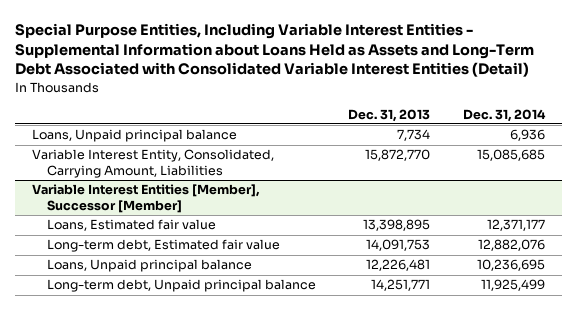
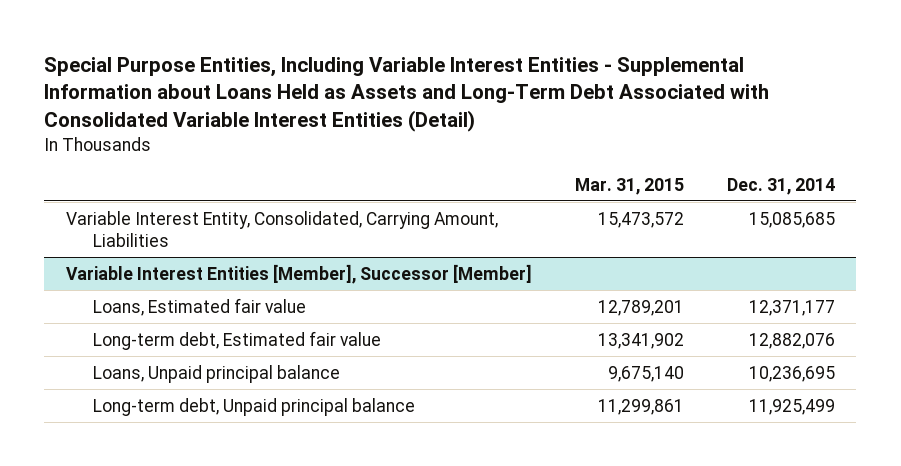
- | Dec. 31, 2013 | Dec. 31, 2014
+ | Mar. 31, 2015 | Dec. 31, 2014
- Loans, Unpaid principal balance | 7,734 | 6,936

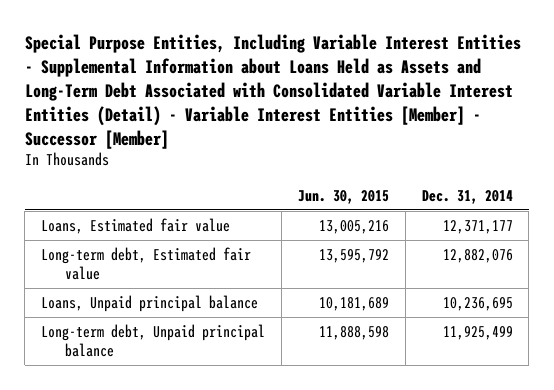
- Special Purpose Entities, Including Variable Interest Entities - Supplemental Information about Loans Held as Assets and Long-Term Debt Associated with Consolidated Variable Interest Entities (Detail)
+ Special Purpose Entities, Including Variable Interest Entities - Supplemental Information about Loans Held as Assets and Long-Term Debt Associated with Consolidated Variable Interest Entities (Detail) - Variable Interest Entities [Member] - Successor [Member]
- | Mar. 31, 2015 | Dec. 31, 2014
+ | Jun. 30, 2015 | Dec. 31, 2014
- Variable Interest Entity, Consolidated, Carrying Amount, Liabilities | 15,473,572 | 15,085,685
- Variable Interest Entities [Member], Successor [Member]

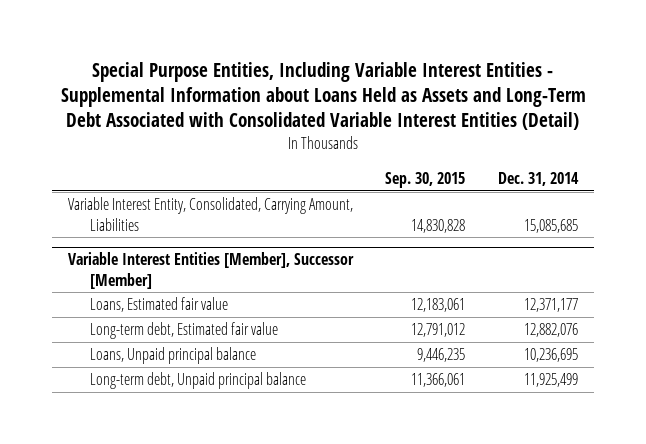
- Special Purpose Entities, Including Variable Interest Entities - Supplemental Information about Loans Held as Assets and Long-Term Debt Associated with Consolidated Variable Interest Entities (Detail) - Variable Interest Entities [Member] - Successor [Member]
+ Special Purpose Entities, Including Variable Interest Entities - Supplemental Information about Loans Held as Assets and Long-Term Debt Associated with Consolidated Variable Interest Entities (Detail)
- | Jun. 30, 2015 | Dec. 31, 2014
+ | Sep. 30, 2015 | Dec. 31, 2014
+ Variable Interest Entity, Consolidated, Carrying Amount, Liabilities | 14,830,828 | 15,085,685
+ Variable Interest Entities [Member], Successor [Member]

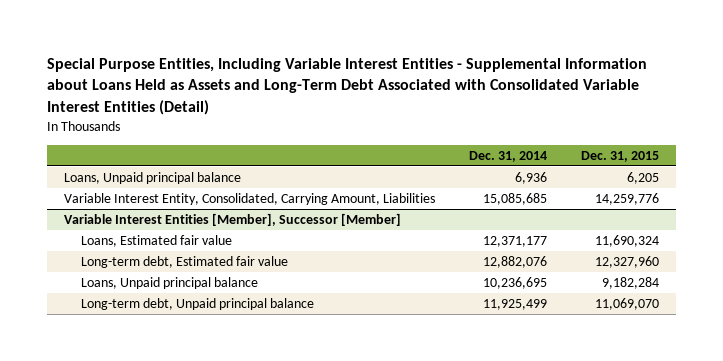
- | Sep. 30, 2015 | Dec. 31, 2014
+ | Dec. 31, 2014 | Dec. 31, 2015
+ Loans, Unpaid principal balance | 6,936 | 6,205

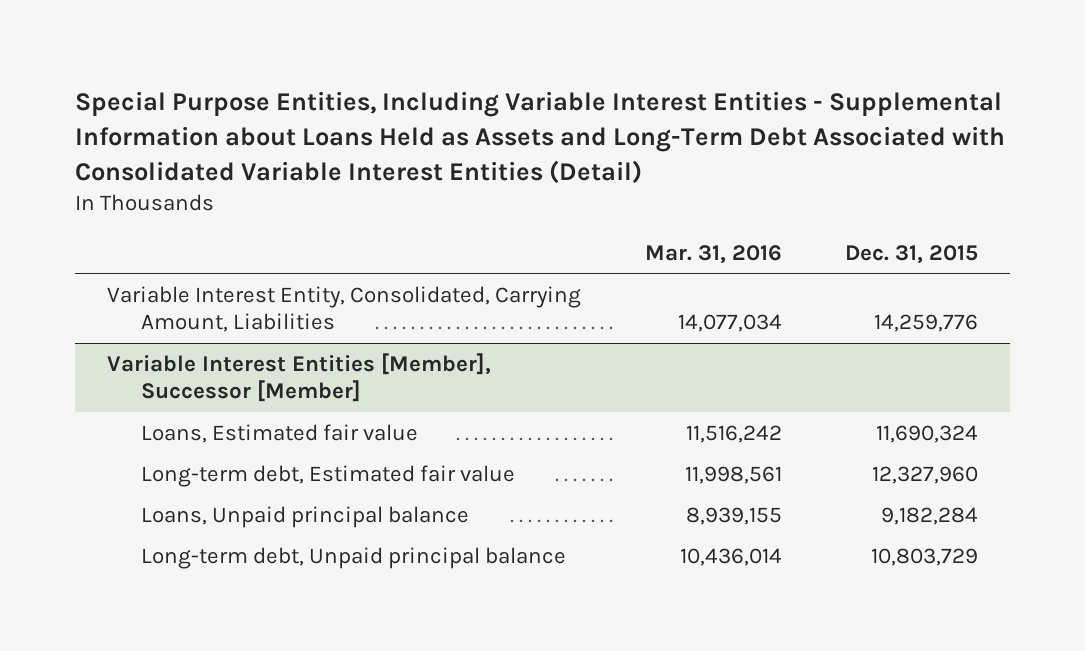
- | Dec. 31, 2014 | Dec. 31, 2015
+ | Mar. 31, 2016 | Dec. 31, 2015
- Loans, Unpaid principal balance | 6,936 | 6,205
@ Variable Interest Entities [Member], Successor [Member]
- Long-term debt, Unpaid principal balance | 11,925,499 | 11,069,070
+ Long-term debt, Unpaid principal balance | 10,436,014 | 10,803,729

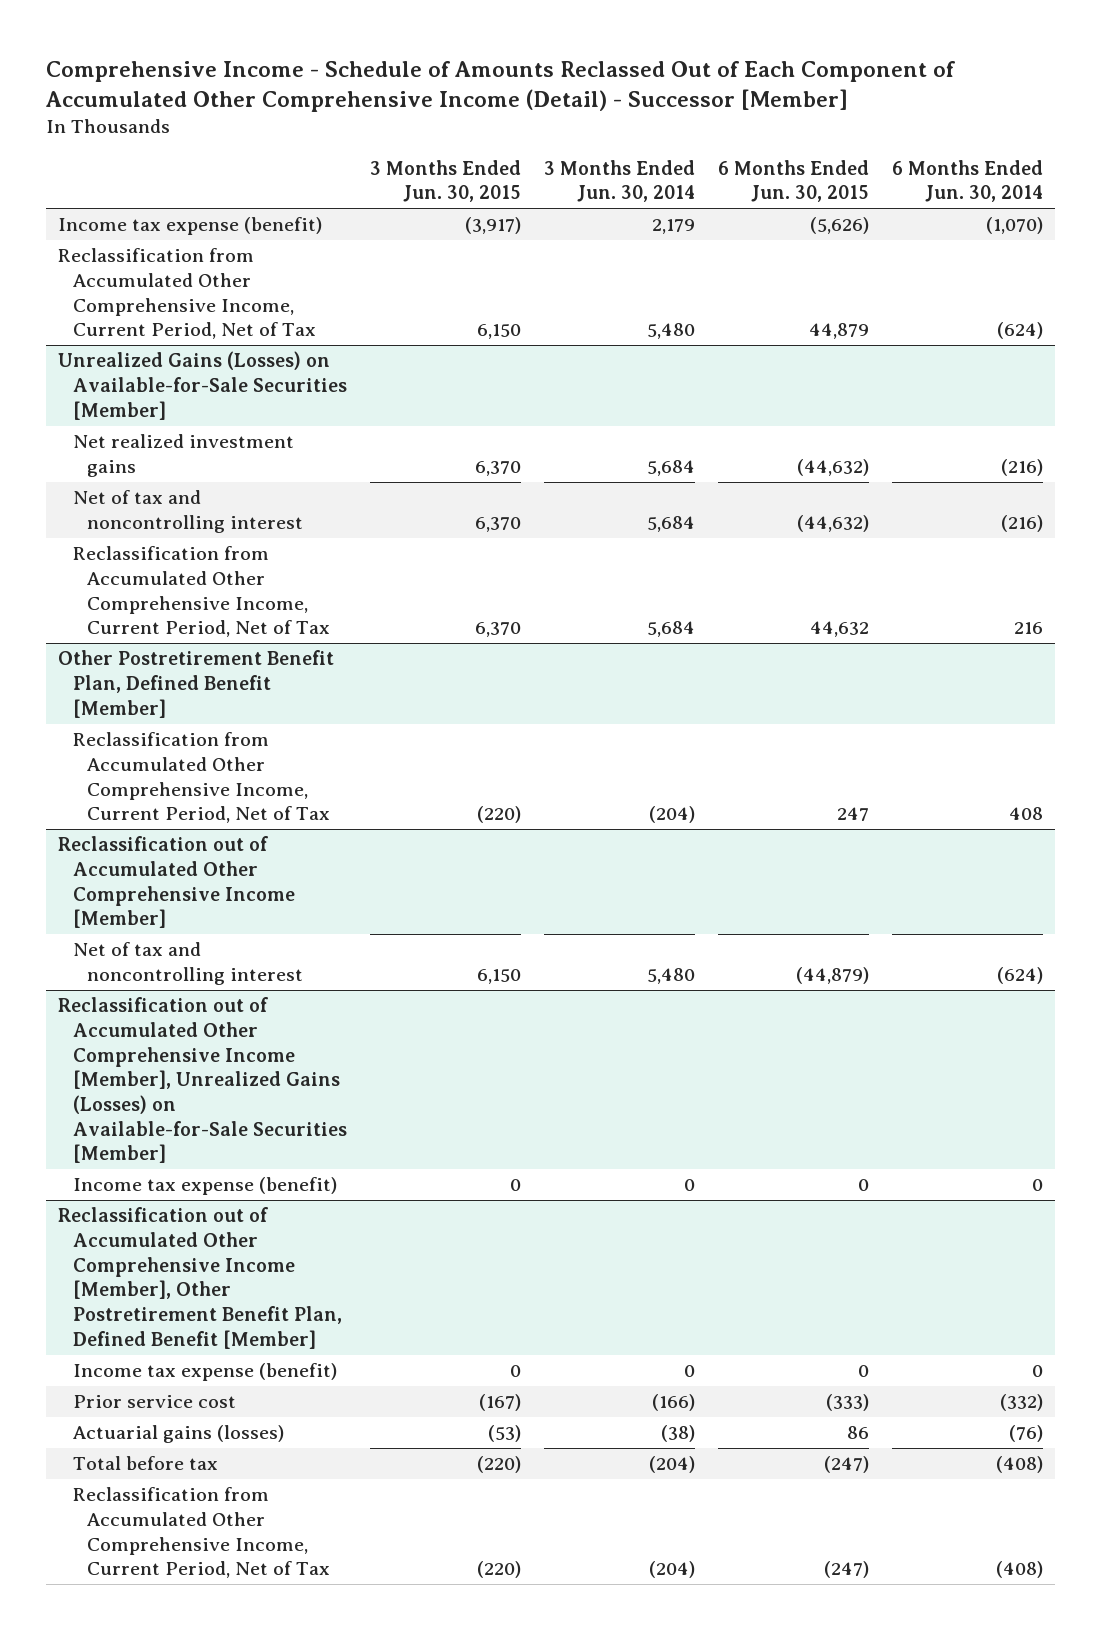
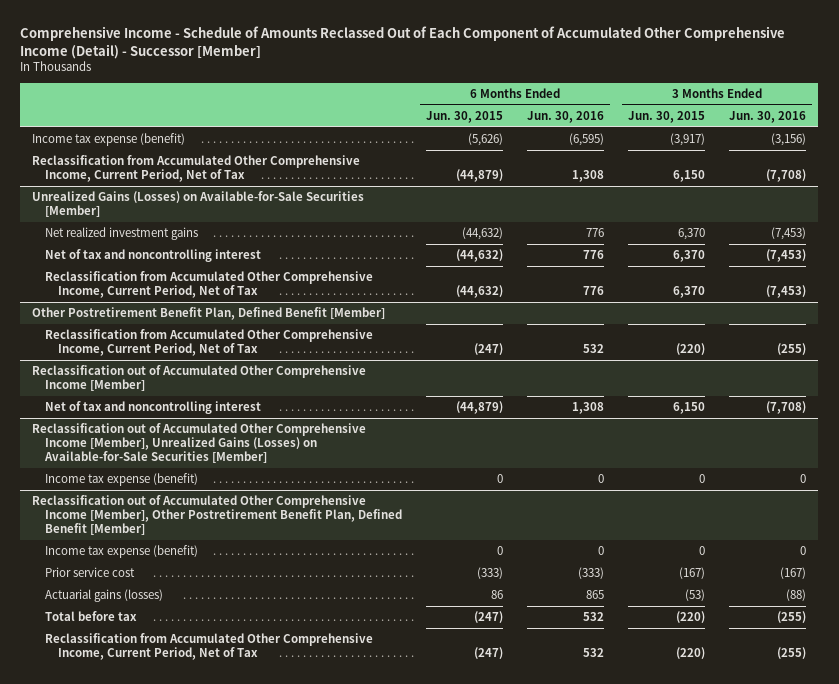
- | 3 Months Ended Jun. 30, 2015 | 3 Months Ended Jun. 30, 2014 | 6 Months Ended Jun. 30, 2015 | 6 Months Ended Jun. 30, 2014
+ | 6 Months Ended Jun. 30, 2015 | 6 Months Ended Jun. 30, 2016 | 3 Months Ended Jun. 30, 2015 | 3 Months Ended Jun. 30, 2016
- Reclassification from Accumulated Other Comprehensive Income, Current Period, Net of Tax | 6,150 | 5,480 | 44,879 | (624)
+ Reclassification from Accumulated Other Comprehensive Income, Current Period, Net of Tax | (44,879) | 1,308 | 6,150 | (7,708)
@ Unrealized Gains (Losses) on Available-for-Sale Securities [Member]
- Reclassification from Accumulated Other Comprehensive Income, Current Period, Net of Tax | 6,370 | 5,684 | 44,632 | 216
+ Reclassification from Accumulated Other Comprehensive Income, Current Period, Net of Tax | (44,632) | 776 | 6,370 | (7,453)
@ Other Postretirement Benefit Plan, Defined Benefit [Member]
- Reclassification from Accumulated Other Comprehensive Income, Current Period, Net of Tax | (220) | (204) | 247 | 408
+ Reclassification from Accumulated Other Comprehensive Income, Current Period, Net of Tax | (247) | 532 | (220) | (255)

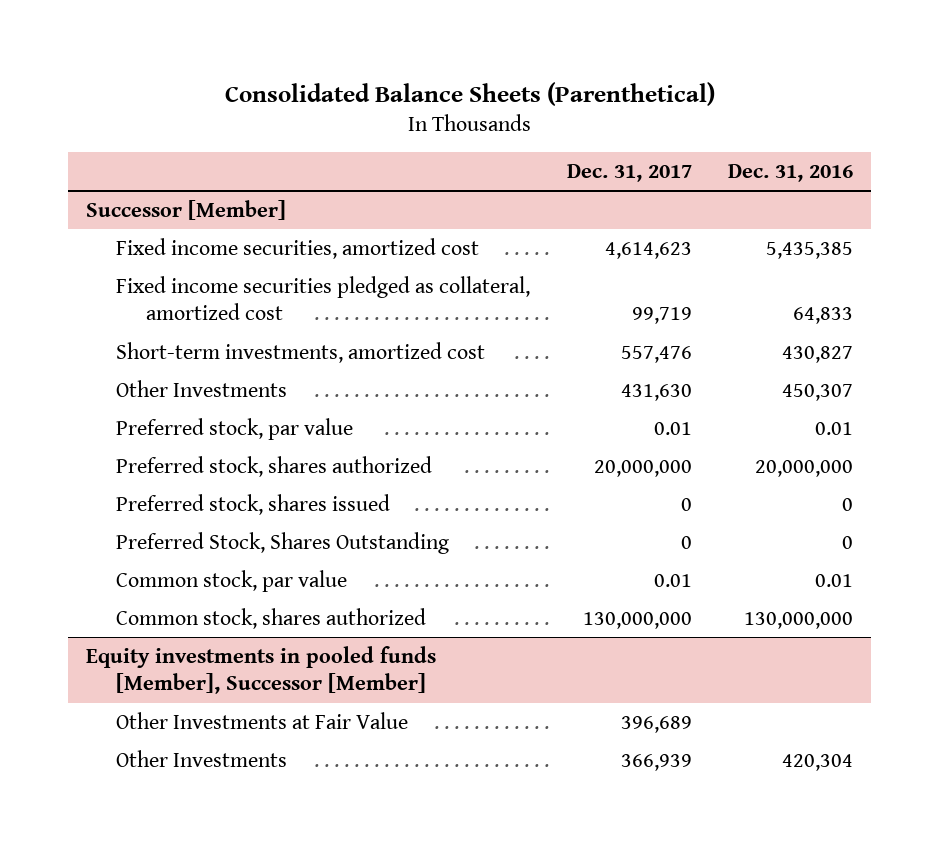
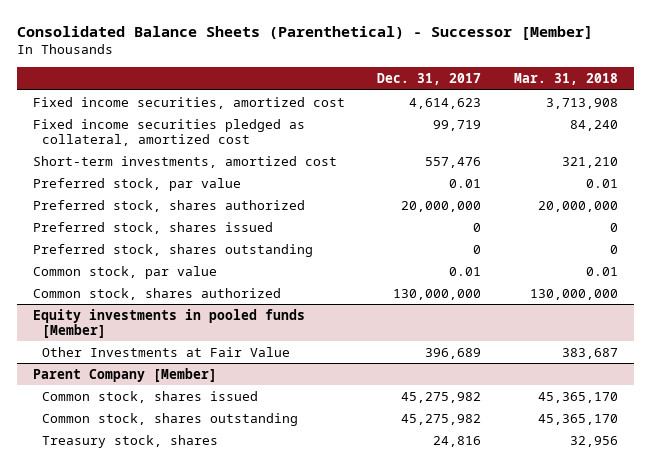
- Consolidated Balance Sheets (Parenthetical)
+ Consolidated Balance Sheets (Parenthetical) - Successor [Member]
- | Dec. 31, 2017 | Dec. 31, 2016
+ | Dec. 31, 2017 | Mar. 31, 2018
- Successor [Member]
- Other Investments | 431,630 | 450,307
- Preferred Stock, Shares Outstanding | 0 | 0
+ Preferred stock, shares outstanding | 0 | 0
- Equity investments in pooled funds [Member], Successor [Member]
+ Equity investments in pooled funds [Member]
- Other Investments | 366,939 | 420,304
+ Parent Company [Member]
+ Common stock, shares issued | 45,275,982 | 45,365,170
+ Common stock, shares outstanding | 45,275,982 | 45,365,170
+ Treasury stock, shares | 24,816 | 32,956

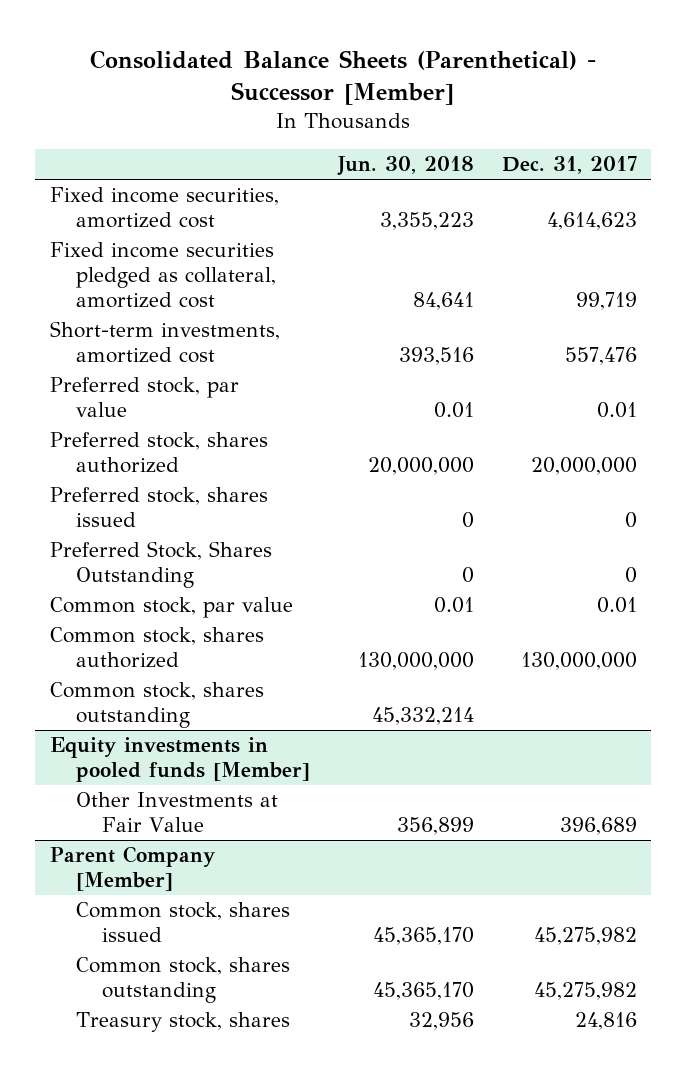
- | Dec. 31, 2017 | Mar. 31, 2018
+ | Jun. 30, 2018 | Dec. 31, 2017
- Preferred stock, shares outstanding | 0 | 0
+ Preferred Stock, Shares Outstanding | 0 | 0
+ Common stock, shares outstanding | 45,332,214 |

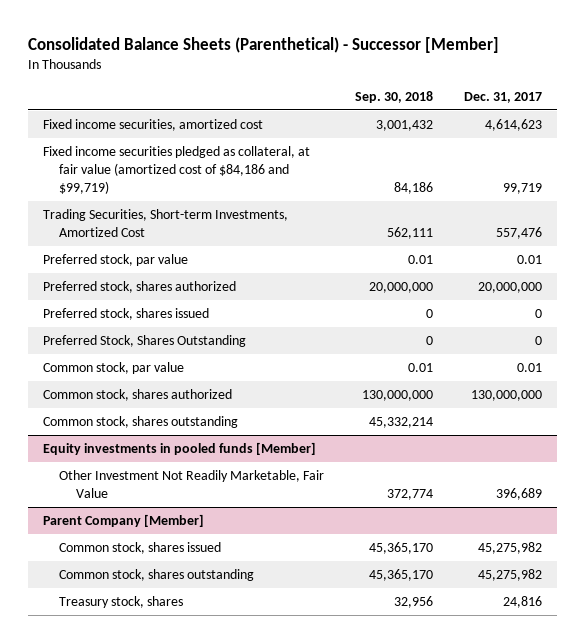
- | Jun. 30, 2018 | Dec. 31, 2017
+ | Sep. 30, 2018 | Dec. 31, 2017
- Fixed income securities pledged as collateral, amortized cost | 84,641 | 99,719
- Short-term investments, amortized cost | 393,516 | 557,476
+ Fixed income securities pledged as collateral, at fair value (amortized cost of $84,186 and $99,719) | 84,186 | 99,719
+ Trading Securities, Short-term Investments, Amortized Cost | 562,111 | 557,476
@ Equity investments in pooled funds [Member]
- Other Investments at Fair Value | 356,899 | 396,689
+ Other Investment Not Readily Marketable, Fair Value | 372,774 | 396,689

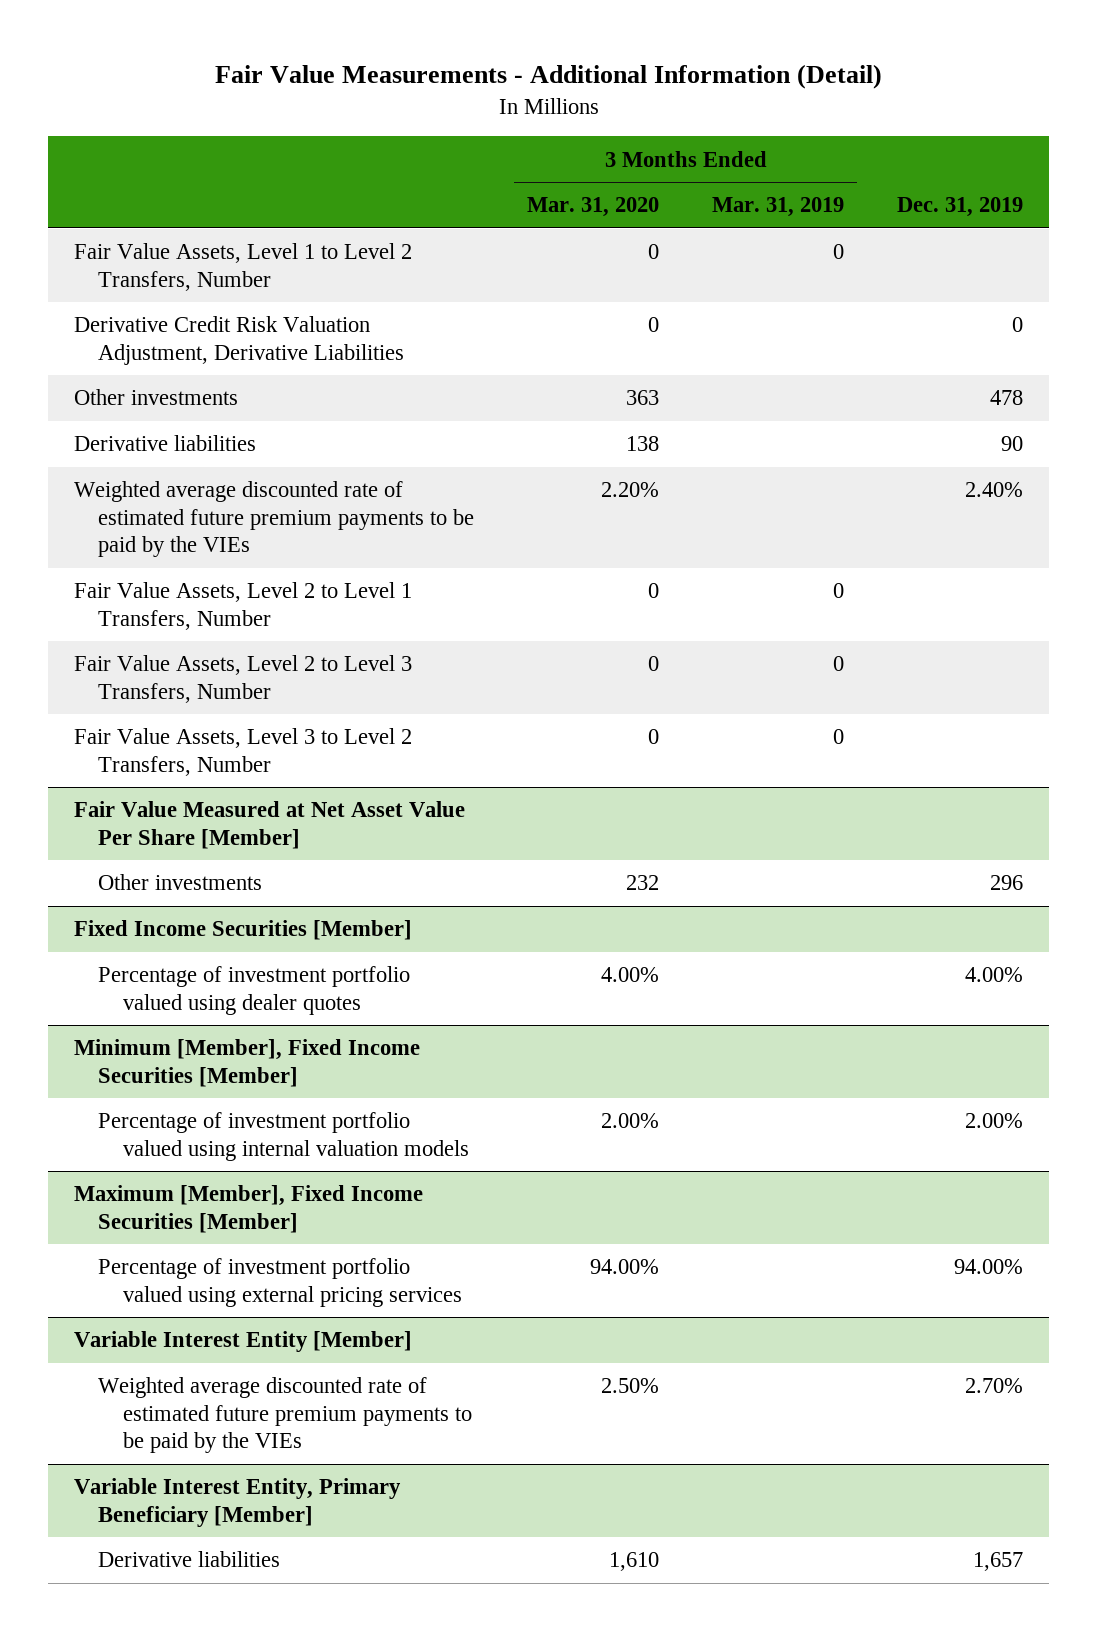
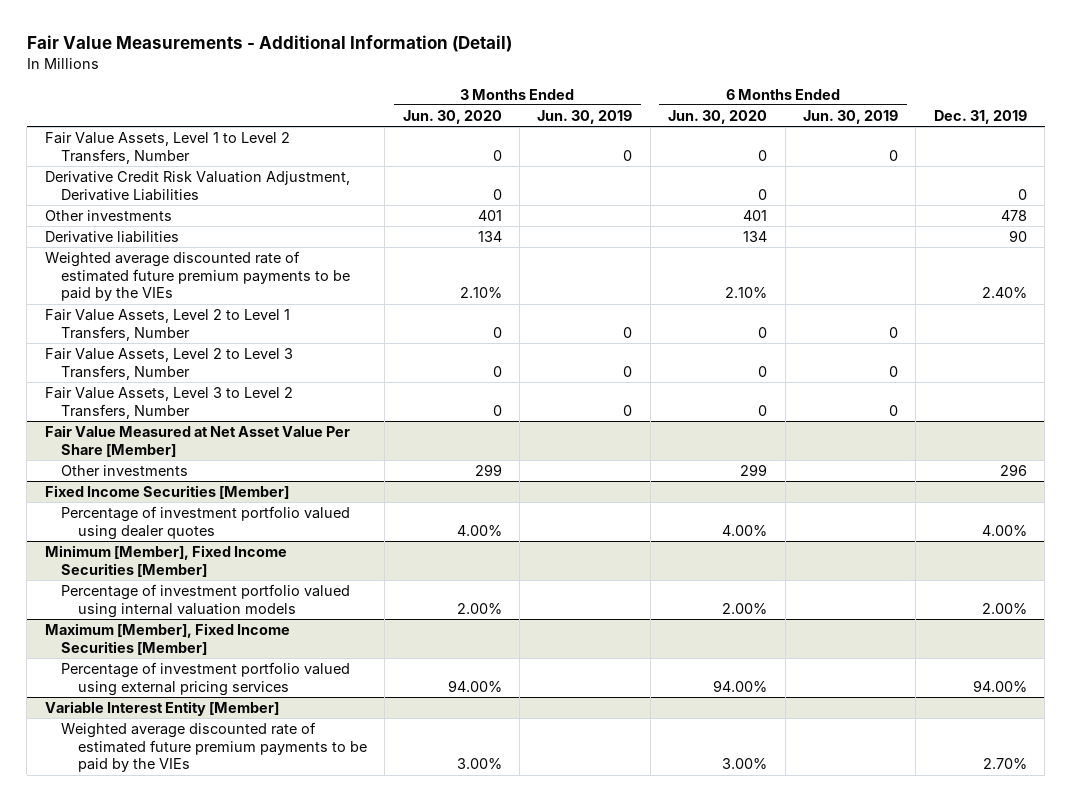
- | 3 Months Ended Mar. 31, 2020 | 3 Months Ended Mar. 31, 2019 | Dec. 31, 2019
+ | 3 Months Ended Jun. 30, 2020 | 3 Months Ended Jun. 30, 2019 | 6 Months Ended Jun. 30, 2020 | 6 Months Ended Jun. 30, 2019 | Dec. 31, 2019
- Variable Interest Entity, Primary Beneficiary [Member]
- Derivative liabilities | 1,610 | | 1,657

